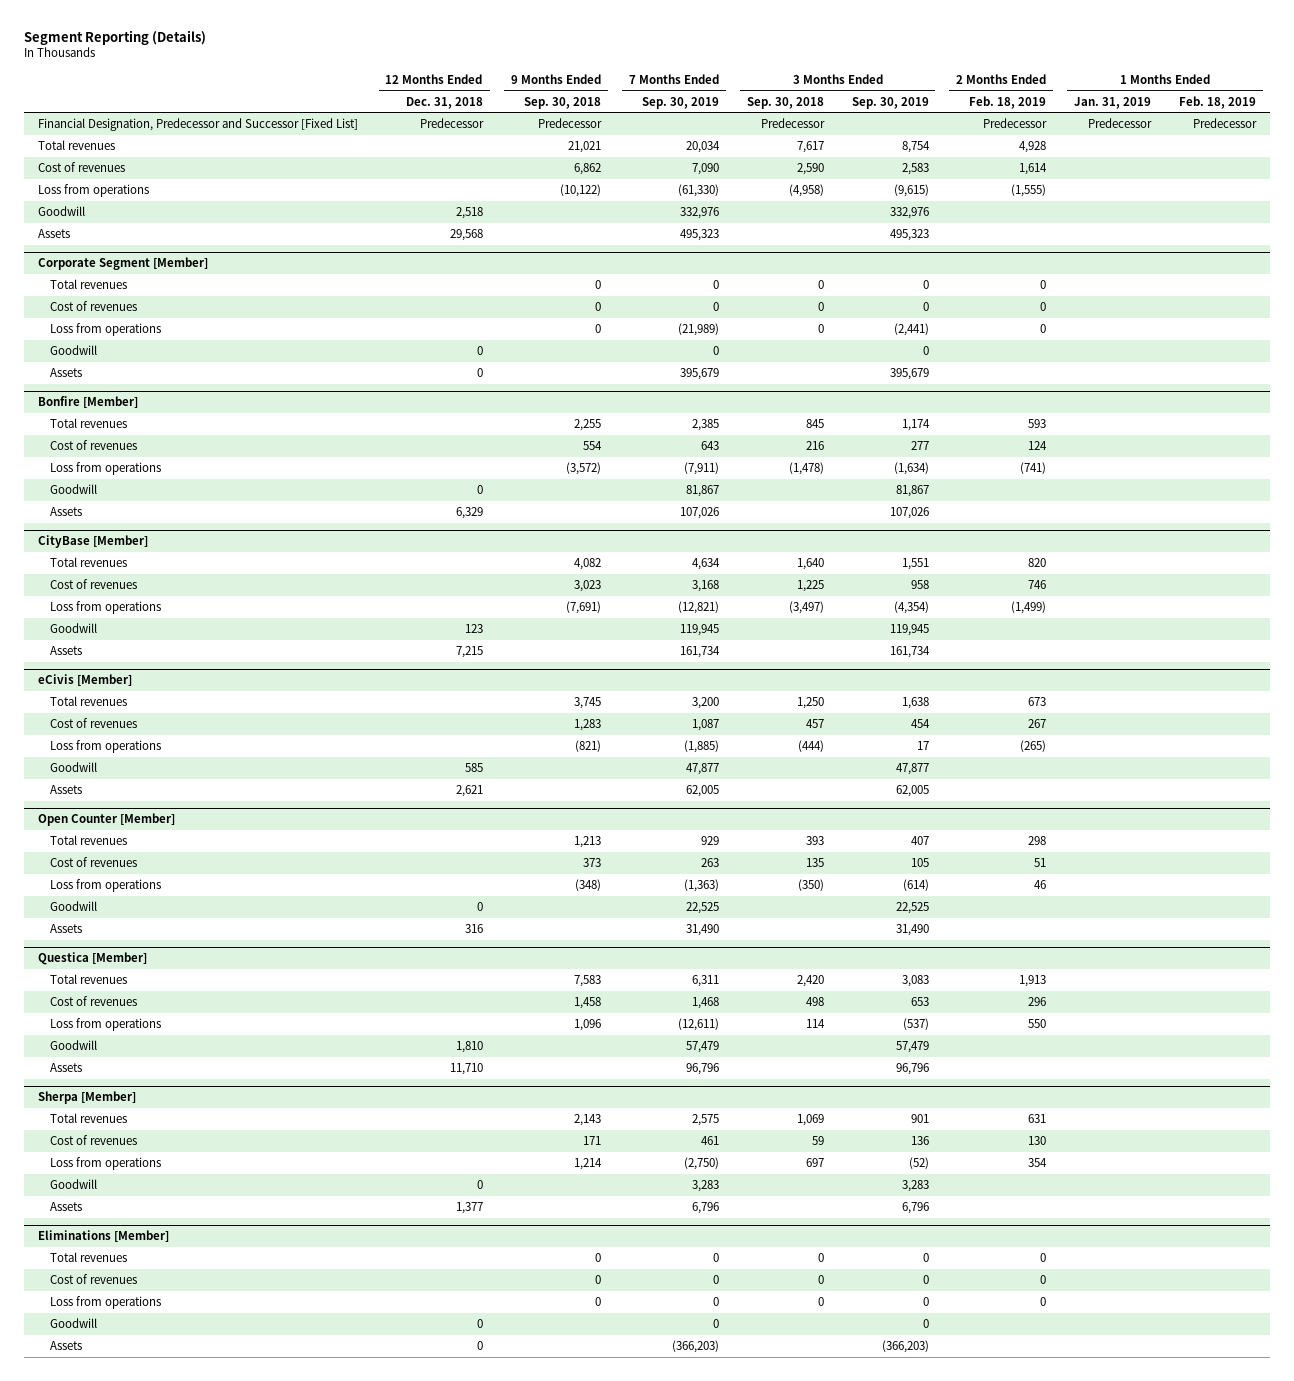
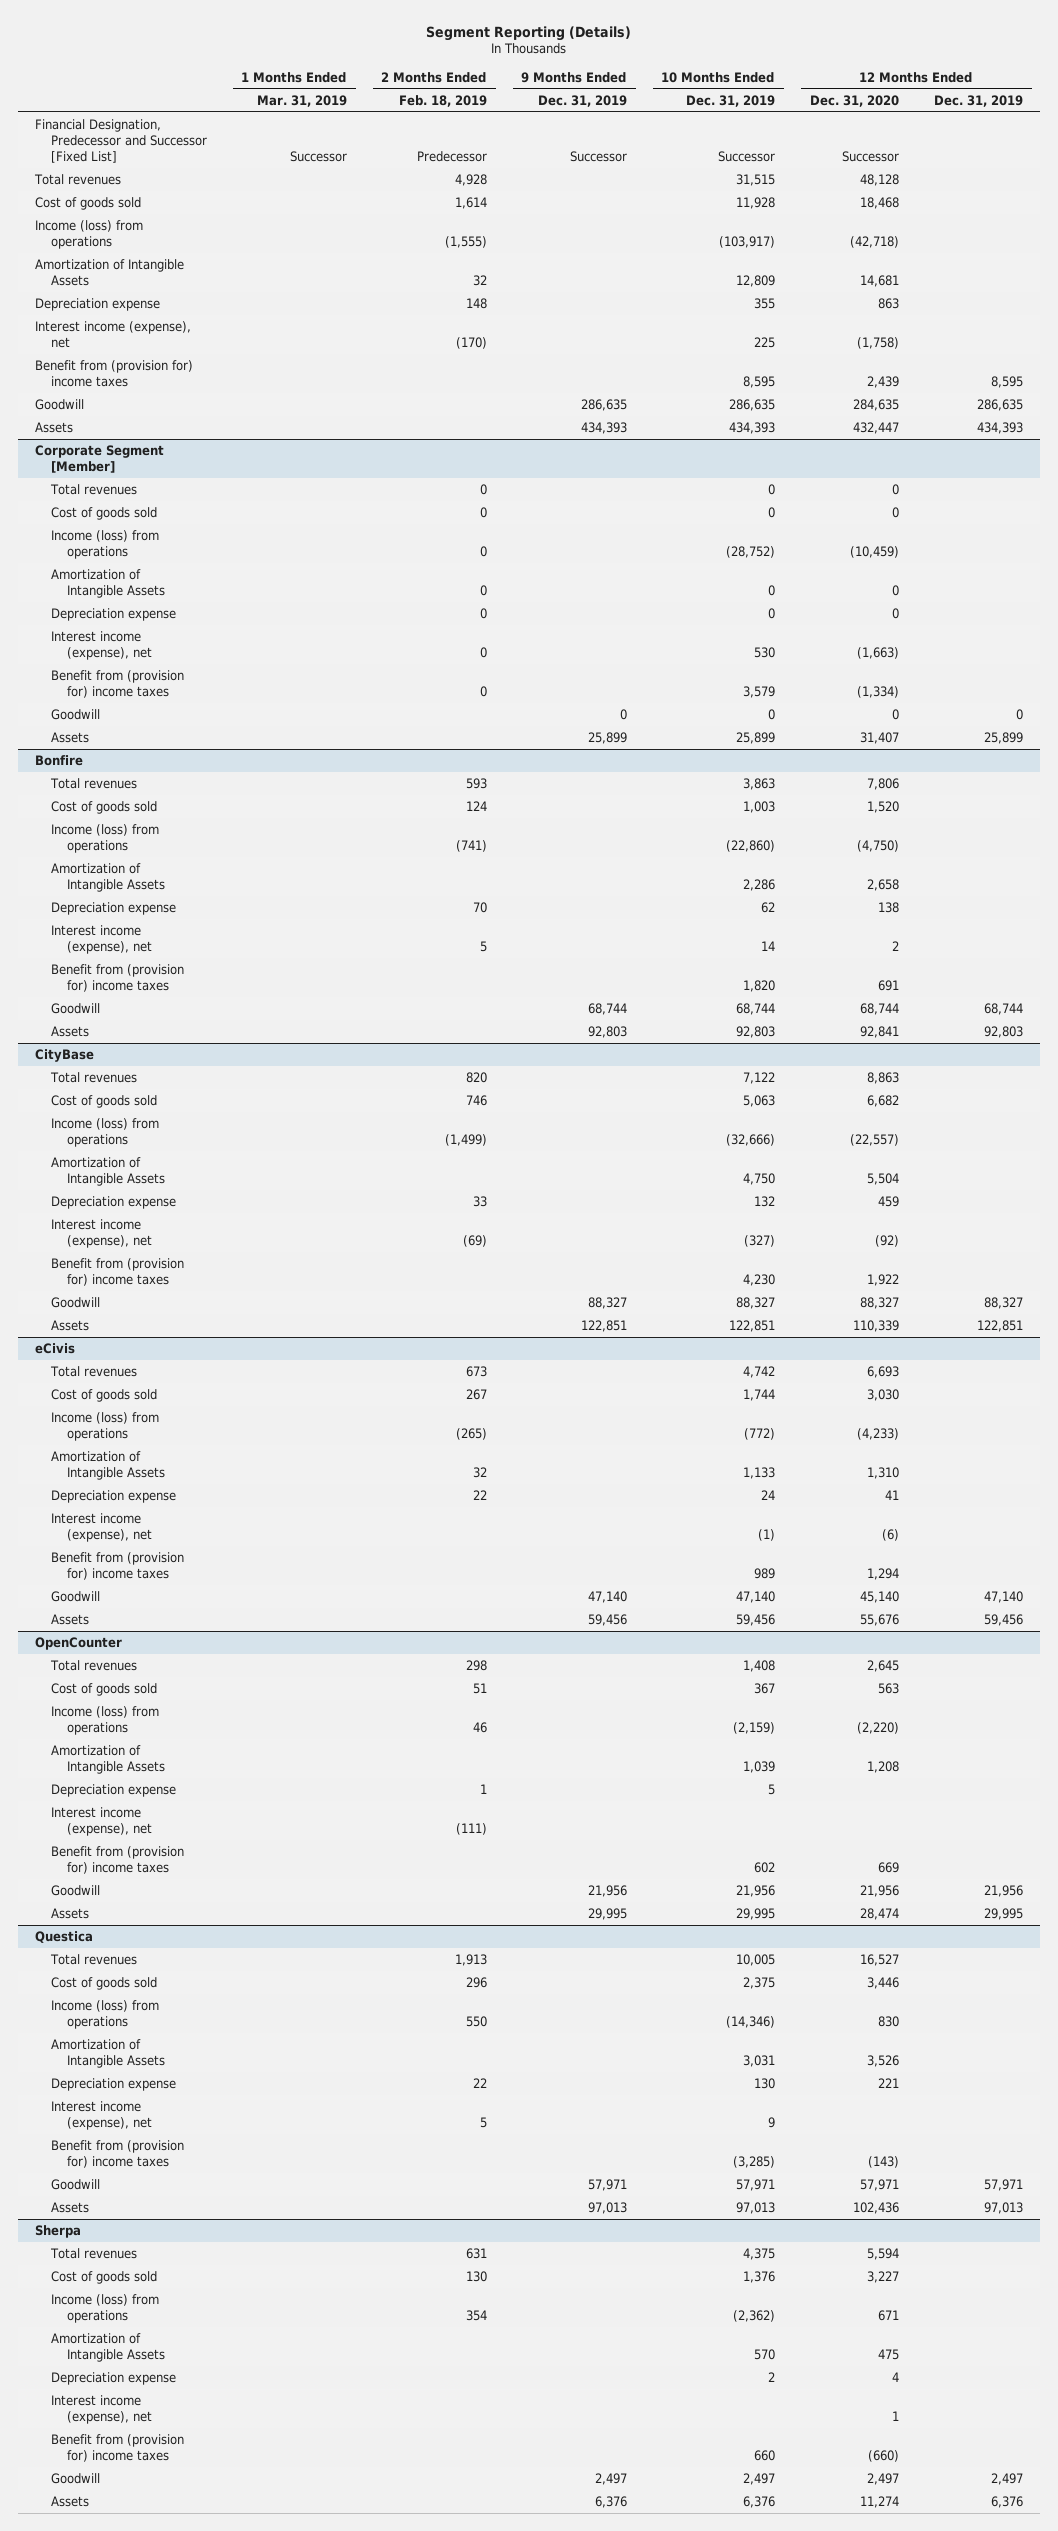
- | 12 Months Ended Dec. 31, 2018 | 9 Months Ended Sep. 30, 2018 | 7 Months Ended Sep. 30, 2019 | 3 Months Ended Sep. 30, 2018 | 3 Months Ended Sep. 30, 2019 | 2 Months Ended Feb. 18, 2019 | 1 Months Ended Jan. 31, 2019 | 1 Months Ended Feb. 18, 2019
+ | 1 Months Ended Mar. 31, 2019 | 2 Months Ended Feb. 18, 2019 | 9 Months Ended Dec. 31, 2019 | 10 Months Ended Dec. 31, 2019 | 12 Months Ended Dec. 31, 2020 | 12 Months Ended Dec. 31, 2019
- Cost of revenues | | 6,862 | 7,090 | 2,590 | 2,583 | 1,614 | |
- Loss from operations | | (10,122) | (61,330) | (4,958) | (9,615) | (1,555) | |
+ Cost of goods sold | | 1,614 | | 11,928 | 18,468 |
+ Income (loss) from operations | | (1,555) | | (103,917) | (42,718) |
+ Amortization of Intangible Assets | | 32 | | 12,809 | 14,681 |
+ Depreciation expense | | 148 | | 355 | 863 |
+ Interest income (expense), net | | (170) | | 225 | (1,758) |
+ Benefit from (provision for) income taxes | | | | 8,595 | 2,439 | 8,595
@ Corporate Segment [Member]
- Cost of revenues | | 0 | 0 | 0 | 0 | 0 | |
- Loss from operations | | 0 | (21,989) | 0 | (2,441) | 0 | |
+ Cost of goods sold | | 0 | | 0 | 0 |
+ Income (loss) from operations | | 0 | | (28,752) | (10,459) |
+ Amortization of Intangible Assets | | 0 | | 0 | 0 |
+ Depreciation expense | | 0 | | 0 | 0 |
+ Interest income (expense), net | | 0 | | 530 | (1,663) |
+ Benefit from (provision for) income taxes | | 0 | | 3,579 | (1,334) |
- Bonfire [Member]
+ Bonfire
- Cost of revenues | | 554 | 643 | 216 | 277 | 124 | |
- Loss from operations | | (3,572) | (7,911) | (1,478) | (1,634) | (741) | |
+ Cost of goods sold | | 124 | | 1,003 | 1,520 |
+ Income (loss) from operations | | (741) | | (22,860) | (4,750) |
+ Amortization of Intangible Assets | | | | 2,286 | 2,658 |
+ Depreciation expense | | 70 | | 62 | 138 |
+ Interest income (expense), net | | 5 | | 14 | 2 |
+ Benefit from (provision for) income taxes | | | | 1,820 | 691 |
- CityBase [Member]
+ CityBase
- Cost of revenues | | 3,023 | 3,168 | 1,225 | 958 | 746 | |
- Loss from operations | | (7,691) | (12,821) | (3,497) | (4,354) | (1,499) | |
+ Cost of goods sold | | 746 | | 5,063 | 6,682 |
+ Income (loss) from operations | | (1,499) | | (32,666) | (22,557) |
+ Amortization of Intangible Assets | | | | 4,750 | 5,504 |
+ Depreciation expense | | 33 | | 132 | 459 |
+ Interest income (expense), net | | (69) | | (327) | (92) |
+ Benefit from (provision for) income taxes | | | | 4,230 | 1,922 |
- eCivis [Member]
+ eCivis
- Cost of revenues | | 1,283 | 1,087 | 457 | 454 | 267 | |
- Loss from operations | | (821) | (1,885) | (444) | 17 | (265) | |
+ Cost of goods sold | | 267 | | 1,744 | 3,030 |
+ Income (loss) from operations | | (265) | | (772) | (4,233) |
+ Amortization of Intangible Assets | | 32 | | 1,133 | 1,310 |
+ Depreciation expense | | 22 | | 24 | 41 |
+ Interest income (expense), net | | | | (1) | (6) |
+ Benefit from (provision for) income taxes | | | | 989 | 1,294 |
- Open Counter [Member]
+ OpenCounter
- Cost of revenues | | 373 | 263 | 135 | 105 | 51 | |
- Loss from operations | | (348) | (1,363) | (350) | (614) | 46 | |
+ Cost of goods sold | | 51 | | 367 | 563 |
+ Income (loss) from operations | | 46 | | (2,159) | (2,220) |
+ Amortization of Intangible Assets | | | | 1,039 | 1,208 |
+ Depreciation expense | | 1 | | 5 | |
+ Interest income (expense), net | | (111) | | | |
+ Benefit from (provision for) income taxes | | | | 602 | 669 |
- Questica [Member]
+ Questica
- Cost of revenues | | 1,458 | 1,468 | 498 | 653 | 296 | |
- Loss from operations | | 1,096 | (12,611) | 114 | (537) | 550 | |
+ Cost of goods sold | | 296 | | 2,375 | 3,446 |
+ Income (loss) from operations | | 550 | | (14,346) | 830 |
+ Amortization of Intangible Assets | | | | 3,031 | 3,526 |
+ Depreciation expense | | 22 | | 130 | 221 |
+ Interest income (expense), net | | 5 | | 9 | |
+ Benefit from (provision for) income taxes | | | | (3,285) | (143) |
- Sherpa [Member]
+ Sherpa
- Cost of revenues | | 171 | 461 | 59 | 136 | 130 | |
- Loss from operations | | 1,214 | (2,750) | 697 | (52) | 354 | |
+ Cost of goods sold | | 130 | | 1,376 | 3,227 |
+ Income (loss) from operations | | 354 | | (2,362) | 671 |
+ Amortization of Intangible Assets | | | | 570 | 475 |
+ Depreciation expense | | | | 2 | 4 |
+ Interest income (expense), net | | | | | 1 |
+ Benefit from (provision for) income taxes | | | | 660 | (660) |
- Eliminations [Member]
- Total revenues | | 0 | 0 | 0 | 0 | 0 | |
- Cost of revenues | | 0 | 0 | 0 | 0 | 0 | |
- Loss from operations | | 0 | 0 | 0 | 0 | 0 | |
- Goodwill | 0 | | 0 | | 0 | | |
- Assets | 0 | | (366,203) | | (366,203) | | |

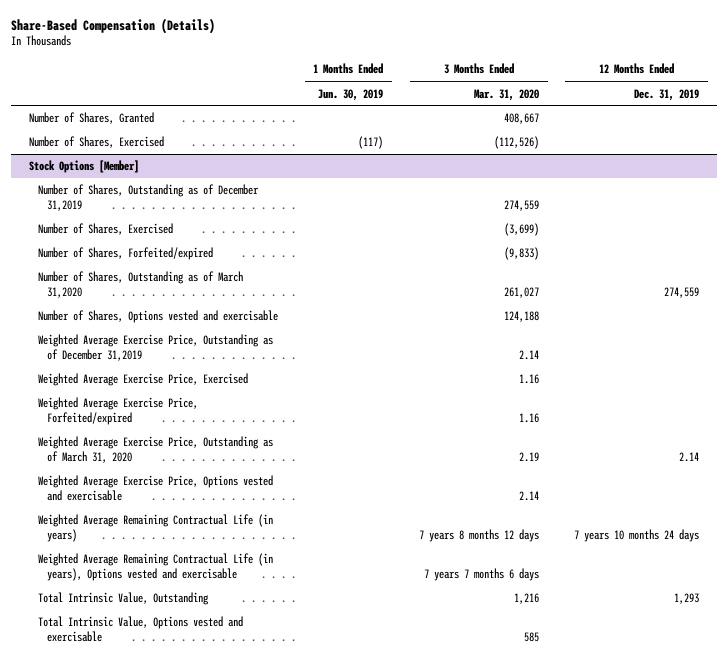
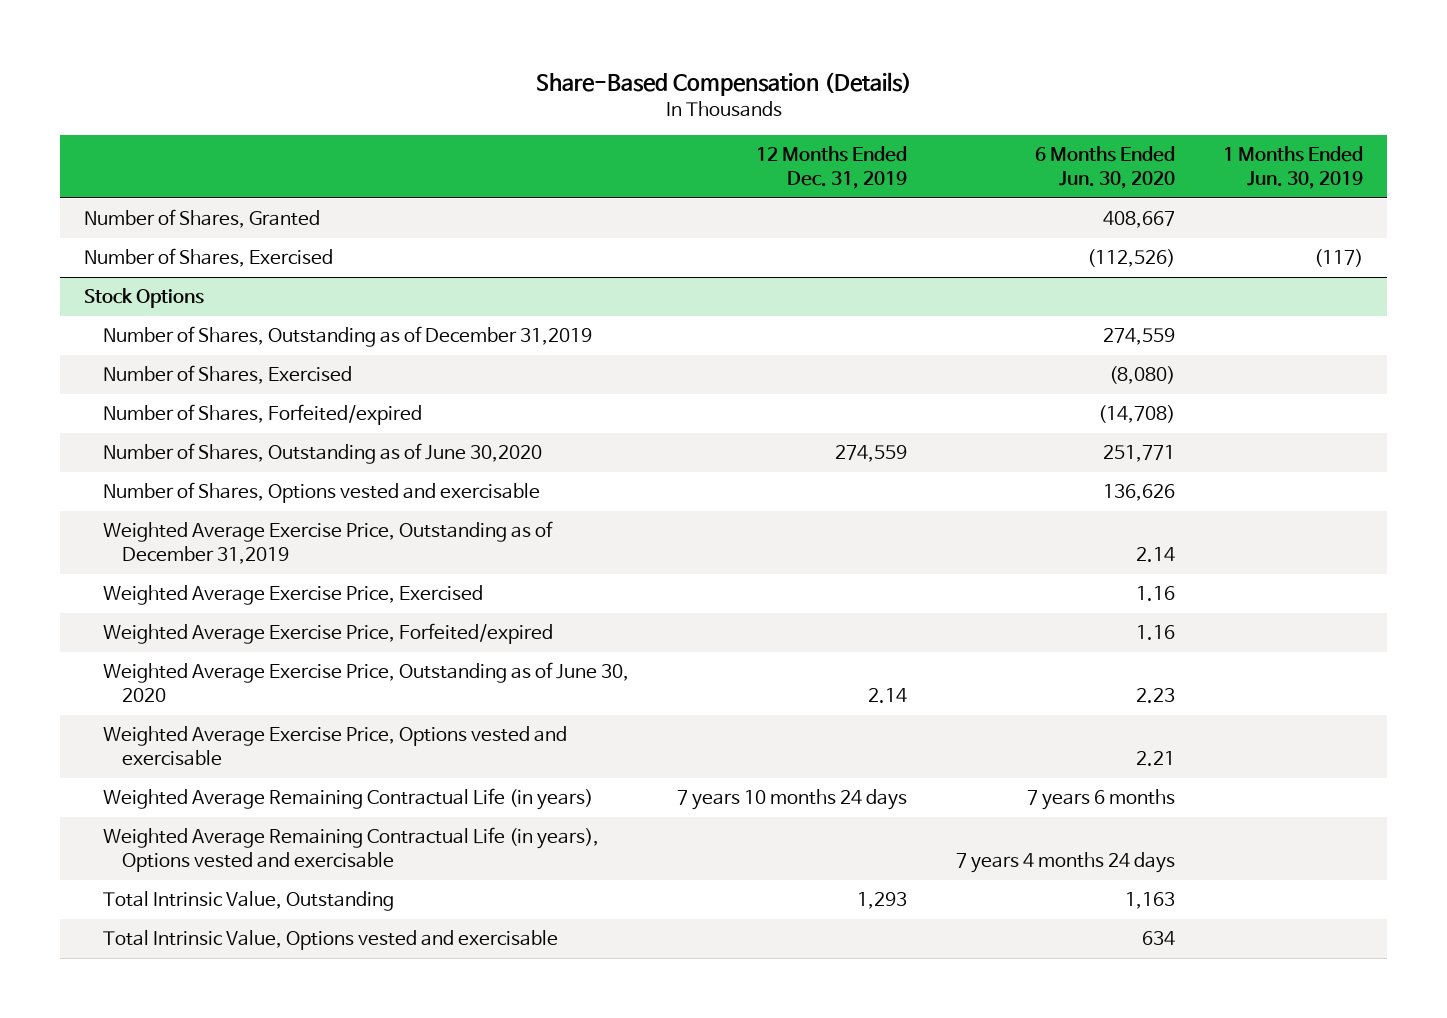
- | 1 Months Ended Jun. 30, 2019 | 3 Months Ended Mar. 31, 2020 | 12 Months Ended Dec. 31, 2019
+ | 12 Months Ended Dec. 31, 2019 | 6 Months Ended Jun. 30, 2020 | 1 Months Ended Jun. 30, 2019
- Stock Options [Member]
+ Stock Options
- Number of Shares, Outstanding as of March 31,2020 | | 261,027 | 274,559
+ Number of Shares, Outstanding as of June 30,2020 | 274,559 | 251,771 |
- Weighted Average Exercise Price, Outstanding as of March 31, 2020 | | 2.19 | 2.14
+ Weighted Average Exercise Price, Outstanding as of June 30, 2020 | 2.14 | 2.23 |

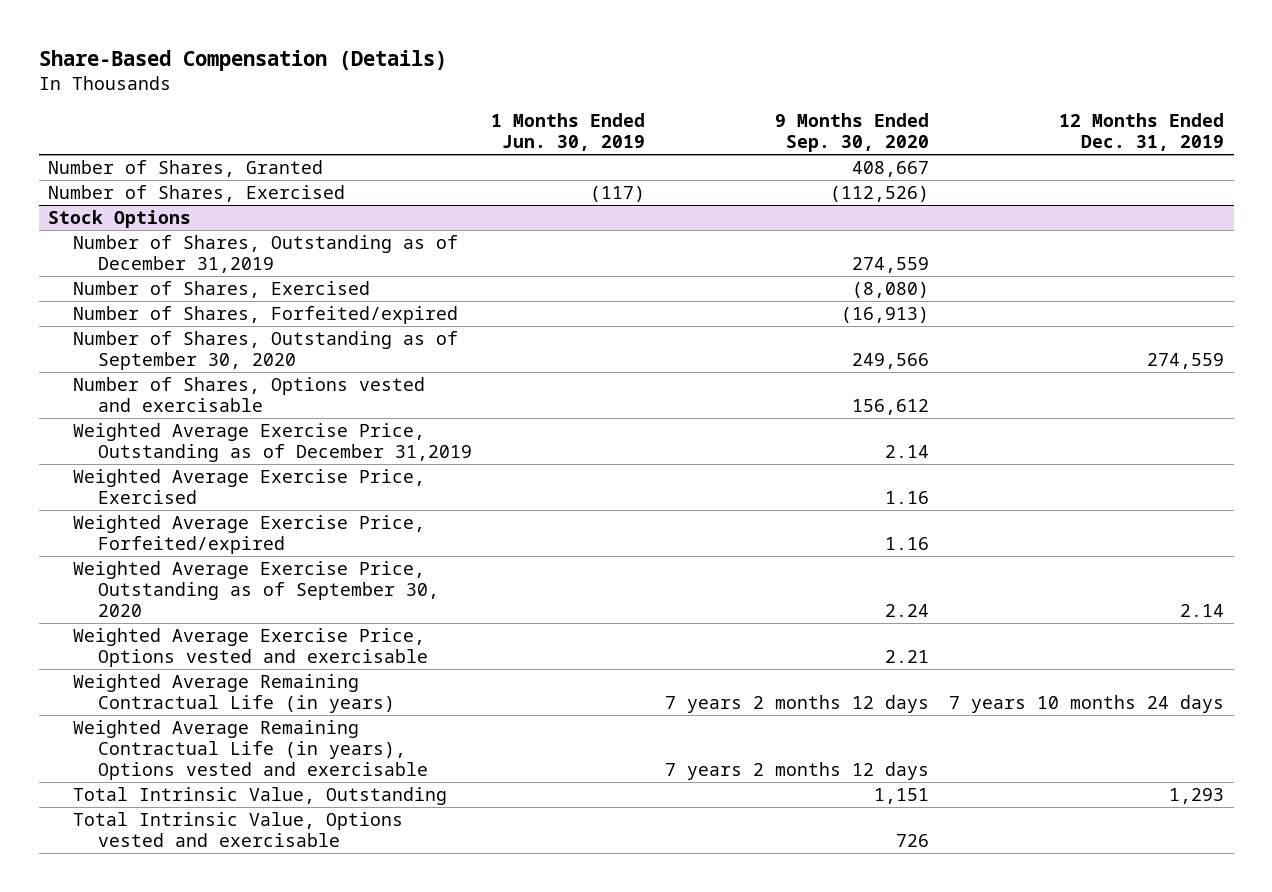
- | 12 Months Ended Dec. 31, 2019 | 6 Months Ended Jun. 30, 2020 | 1 Months Ended Jun. 30, 2019
+ | 1 Months Ended Jun. 30, 2019 | 9 Months Ended Sep. 30, 2020 | 12 Months Ended Dec. 31, 2019
@ Stock Options
- Number of Shares, Outstanding as of June 30,2020 | 274,559 | 251,771 |
+ Number of Shares, Outstanding as of September 30, 2020 | | 249,566 | 274,559
- Weighted Average Exercise Price, Outstanding as of June 30, 2020 | 2.14 | 2.23 |
+ Weighted Average Exercise Price, Outstanding as of September 30, 2020 | | 2.24 | 2.14

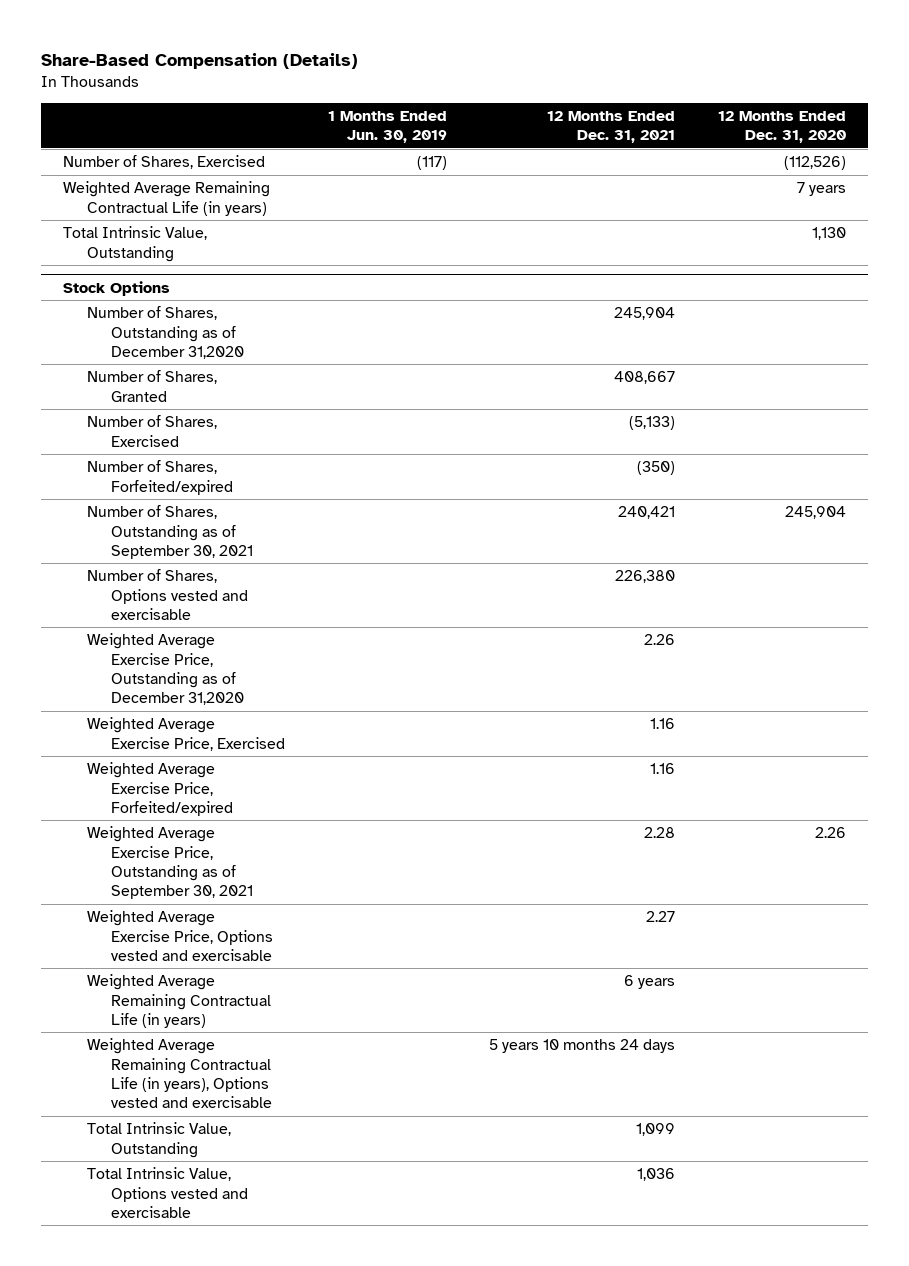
- | 1 Months Ended Jun. 30, 2019 | 9 Months Ended Sep. 30, 2020 | 12 Months Ended Dec. 31, 2019
+ | 1 Months Ended Jun. 30, 2019 | 12 Months Ended Dec. 31, 2021 | 12 Months Ended Dec. 31, 2020
- Number of Shares, Granted | | 408,667 |
+ Weighted Average Remaining Contractual Life (in years) | | | 7 years
+ Total Intrinsic Value, Outstanding | | | 1,130
@ Stock Options
- Number of Shares, Outstanding as of December 31,2019 | | 274,559 |
+ Number of Shares, Outstanding as of December 31,2020 | | 245,904 |
+ Number of Shares, Granted | | 408,667 |
- Number of Shares, Outstanding as of September 30, 2020 | | 249,566 | 274,559
+ Number of Shares, Outstanding as of September 30, 2021 | | 240,421 | 245,904
- Weighted Average Exercise Price, Outstanding as of December 31,2019 | | 2.14 |
+ Weighted Average Exercise Price, Outstanding as of December 31,2020 | | 2.26 |
- Weighted Average Exercise Price, Outstanding as of September 30, 2020 | | 2.24 | 2.14
+ Weighted Average Exercise Price, Outstanding as of September 30, 2021 | | 2.28 | 2.26

